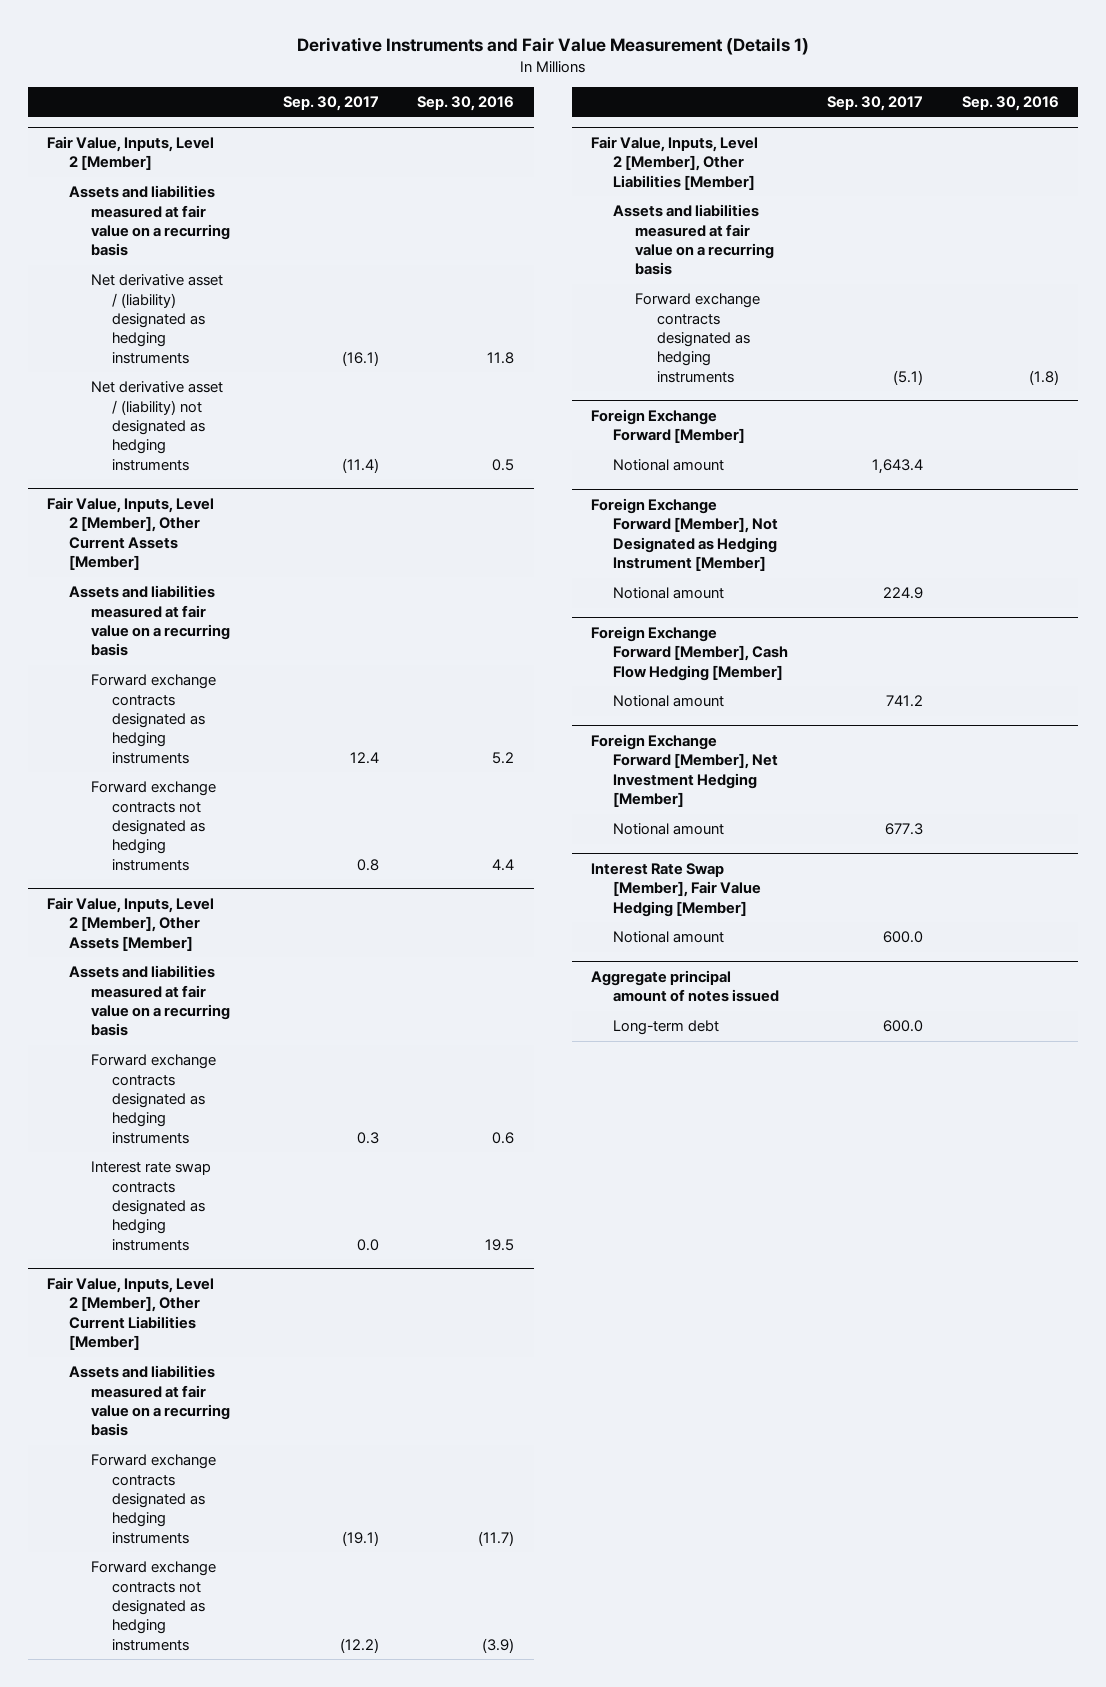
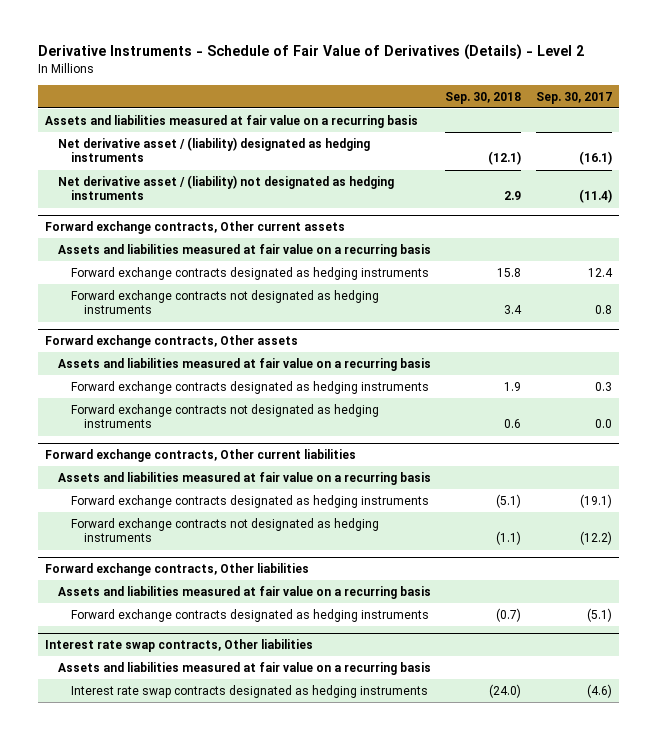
- Derivative Instruments and Fair Value Measurement (Details 1)
+ Derivative Instruments - Schedule of Fair Value of Derivatives (Details) - Level 2
- | Sep. 30, 2017 | Sep. 30, 2016
+ | Sep. 30, 2018 | Sep. 30, 2017
- Fair Value, Inputs, Level 2 [Member]
- Fair Value, Inputs, Level 2 [Member], Other Current Assets [Member]
+ Forward exchange contracts, Other current assets
- Fair Value, Inputs, Level 2 [Member], Other Assets [Member]
+ Forward exchange contracts, Other assets
- Interest rate swap contracts designated as hedging instruments | 0.0 | 19.5
- Fair Value, Inputs, Level 2 [Member], Other Current Liabilities [Member]
+ Forward exchange contracts not designated as hedging instruments | 0.6 | 0.0
+ Forward exchange contracts, Other current liabilities
- Fair Value, Inputs, Level 2 [Member], Other Liabilities [Member]
+ Forward exchange contracts, Other liabilities
- Foreign Exchange Forward [Member]
- Notional amount | 1,643.4 |
- Foreign Exchange Forward [Member], Not Designated as Hedging Instrument [Member]
- Notional amount | 224.9 |
- Foreign Exchange Forward [Member], Cash Flow Hedging [Member]
- Notional amount | 741.2 |
- Foreign Exchange Forward [Member], Net Investment Hedging [Member]
- Notional amount | 677.3 |
- Interest Rate Swap [Member], Fair Value Hedging [Member]
- Notional amount | 600.0 |
- Aggregate principal amount of notes issued
- Long-term debt | 600.0 |
+ Interest rate swap contracts, Other liabilities
+ Assets and liabilities measured at fair value on a recurring basis
+ Interest rate swap contracts designated as hedging instruments | (24.0) | (4.6)

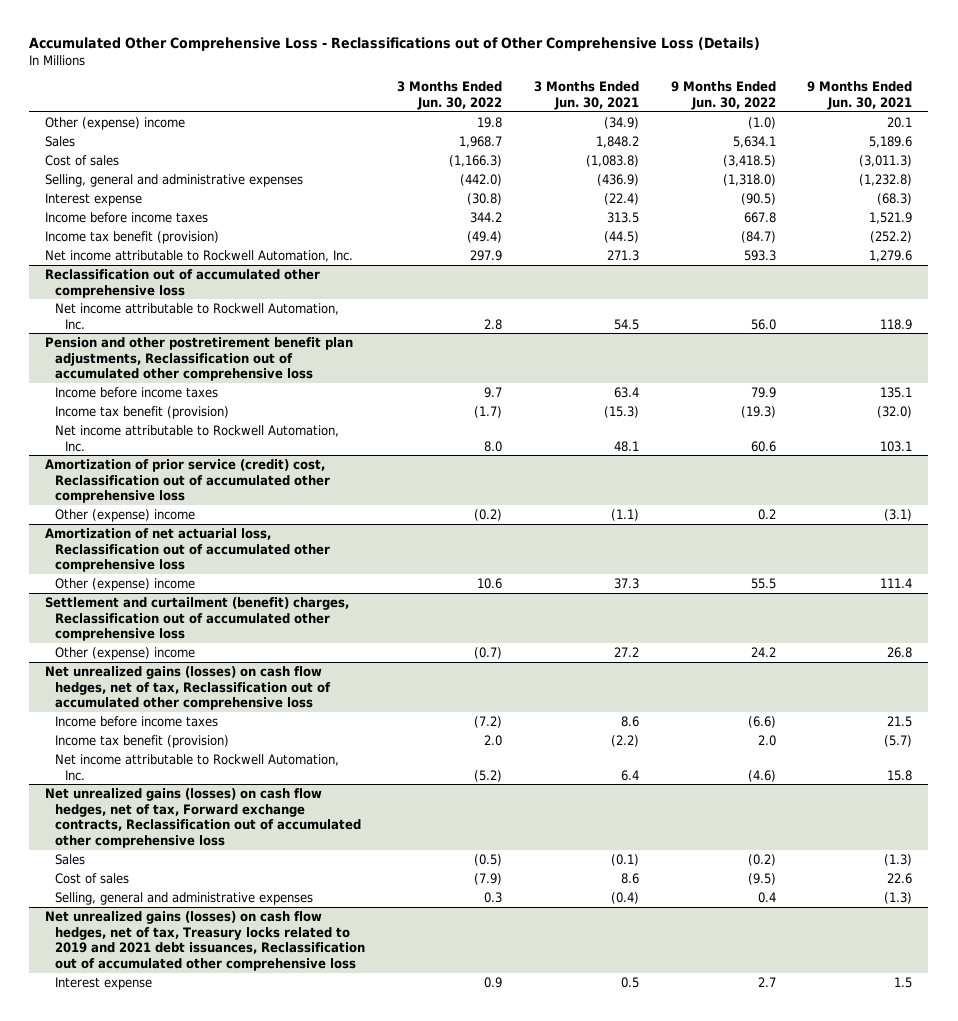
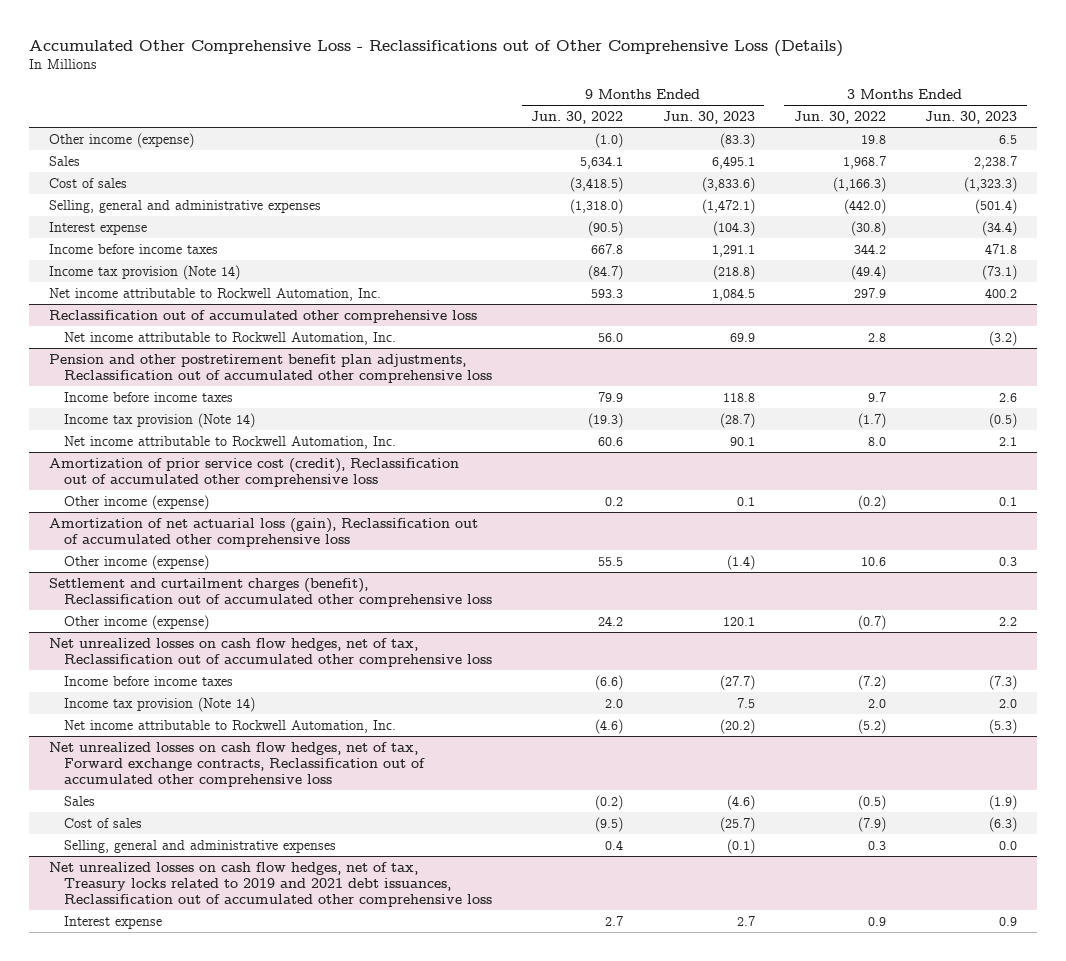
- | 3 Months Ended Jun. 30, 2022 | 3 Months Ended Jun. 30, 2021 | 9 Months Ended Jun. 30, 2022 | 9 Months Ended Jun. 30, 2021
+ | 9 Months Ended Jun. 30, 2022 | 9 Months Ended Jun. 30, 2023 | 3 Months Ended Jun. 30, 2022 | 3 Months Ended Jun. 30, 2023
- Other (expense) income | 19.8 | (34.9) | (1.0) | 20.1
+ Other income (expense) | (1.0) | (83.3) | 19.8 | 6.5
- Income tax benefit (provision) | (49.4) | (44.5) | (84.7) | (252.2)
+ Income tax provision (Note 14) | (84.7) | (218.8) | (49.4) | (73.1)
@ Pension and other postretirement benefit plan adjustments, Reclassification out of accumulated other comprehensive loss
- Income tax benefit (provision) | (1.7) | (15.3) | (19.3) | (32.0)
+ Income tax provision (Note 14) | (19.3) | (28.7) | (1.7) | (0.5)
- Amortization of prior service (credit) cost, Reclassification out of accumulated other comprehensive loss
- Other (expense) income | (0.2) | (1.1) | 0.2 | (3.1)
- Amortization of net actuarial loss, Reclassification out of accumulated other comprehensive loss
- Other (expense) income | 10.6 | 37.3 | 55.5 | 111.4
- Settlement and curtailment (benefit) charges, Reclassification out of accumulated other comprehensive loss
- Other (expense) income | (0.7) | 27.2 | 24.2 | 26.8
- Net unrealized gains (losses) on cash flow hedges, net of tax, Reclassification out of accumulated other comprehensive loss
+ Amortization of prior service cost (credit), Reclassification out of accumulated other comprehensive loss
+ Other income (expense) | 0.2 | 0.1 | (0.2) | 0.1
+ Amortization of net actuarial loss (gain), Reclassification out of accumulated other comprehensive loss
+ Other income (expense) | 55.5 | (1.4) | 10.6 | 0.3
+ Settlement and curtailment charges (benefit), Reclassification out of accumulated other comprehensive loss
+ Other income (expense) | 24.2 | 120.1 | (0.7) | 2.2
+ Net unrealized losses on cash flow hedges, net of tax, Reclassification out of accumulated other comprehensive loss
- Income tax benefit (provision) | 2.0 | (2.2) | 2.0 | (5.7)
+ Income tax provision (Note 14) | 2.0 | 7.5 | 2.0 | 2.0
- Net unrealized gains (losses) on cash flow hedges, net of tax, Forward exchange contracts, Reclassification out of accumulated other comprehensive loss
+ Net unrealized losses on cash flow hedges, net of tax, Forward exchange contracts, Reclassification out of accumulated other comprehensive loss
- Net unrealized gains (losses) on cash flow hedges, net of tax, Treasury locks related to 2019 and 2021 debt issuances, Reclassification out of accumulated other comprehensive loss
+ Net unrealized losses on cash flow hedges, net of tax, Treasury locks related to 2019 and 2021 debt issuances, Reclassification out of accumulated other comprehensive loss

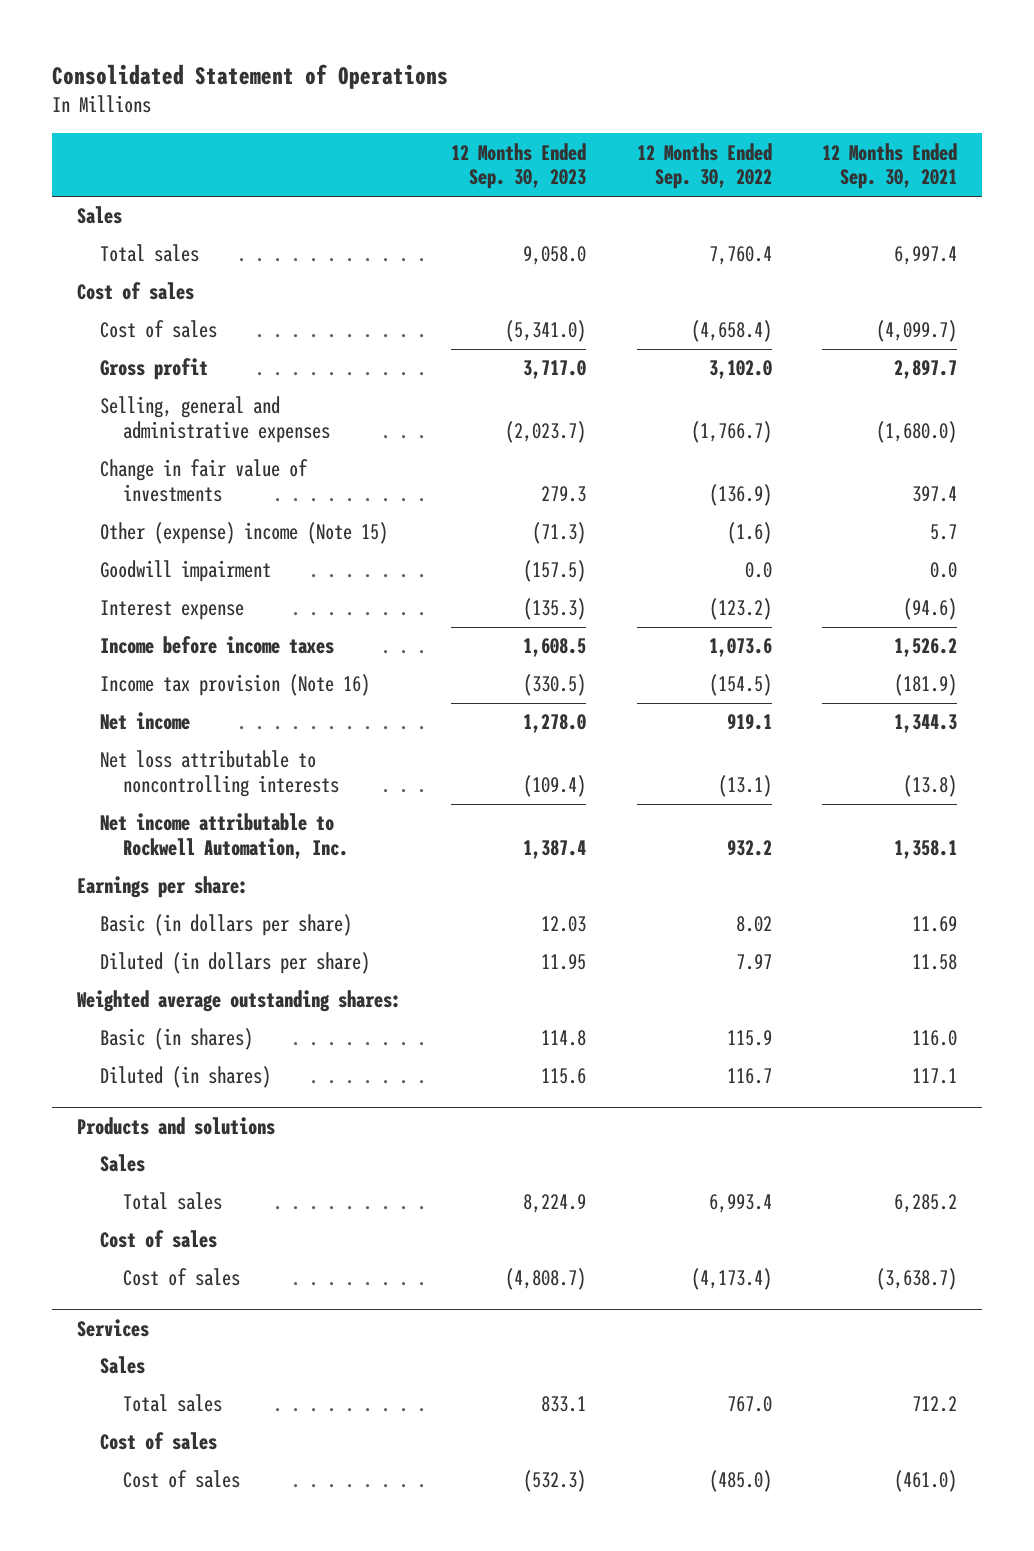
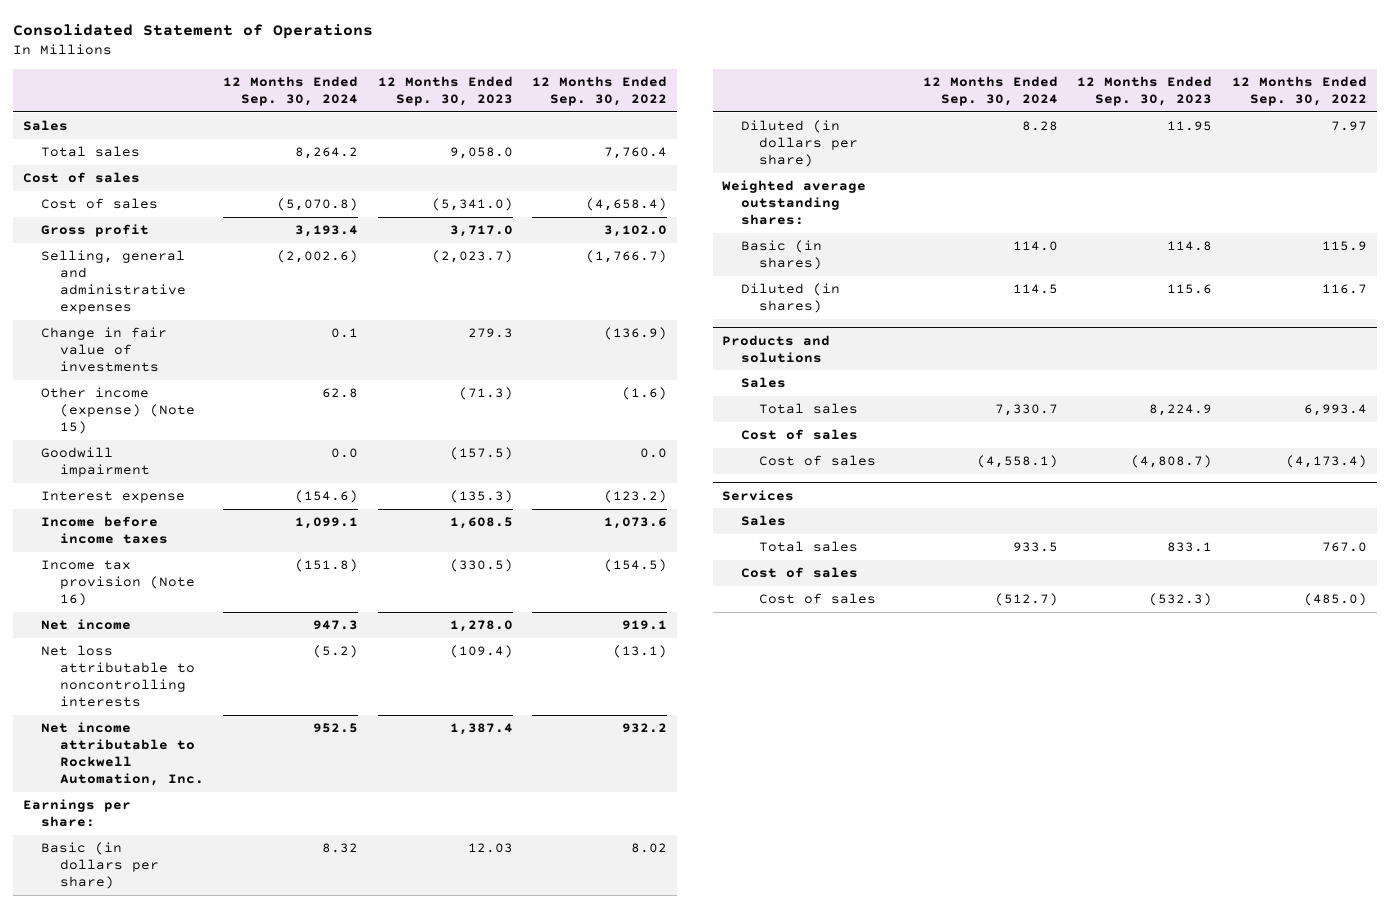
- | 12 Months Ended Sep. 30, 2023 | 12 Months Ended Sep. 30, 2022 | 12 Months Ended Sep. 30, 2021
+ | 12 Months Ended Sep. 30, 2024 | 12 Months Ended Sep. 30, 2023 | 12 Months Ended Sep. 30, 2022
- Other (expense) income (Note 15) | (71.3) | (1.6) | 5.7
+ Other income (expense) (Note 15) | 62.8 | (71.3) | (1.6)

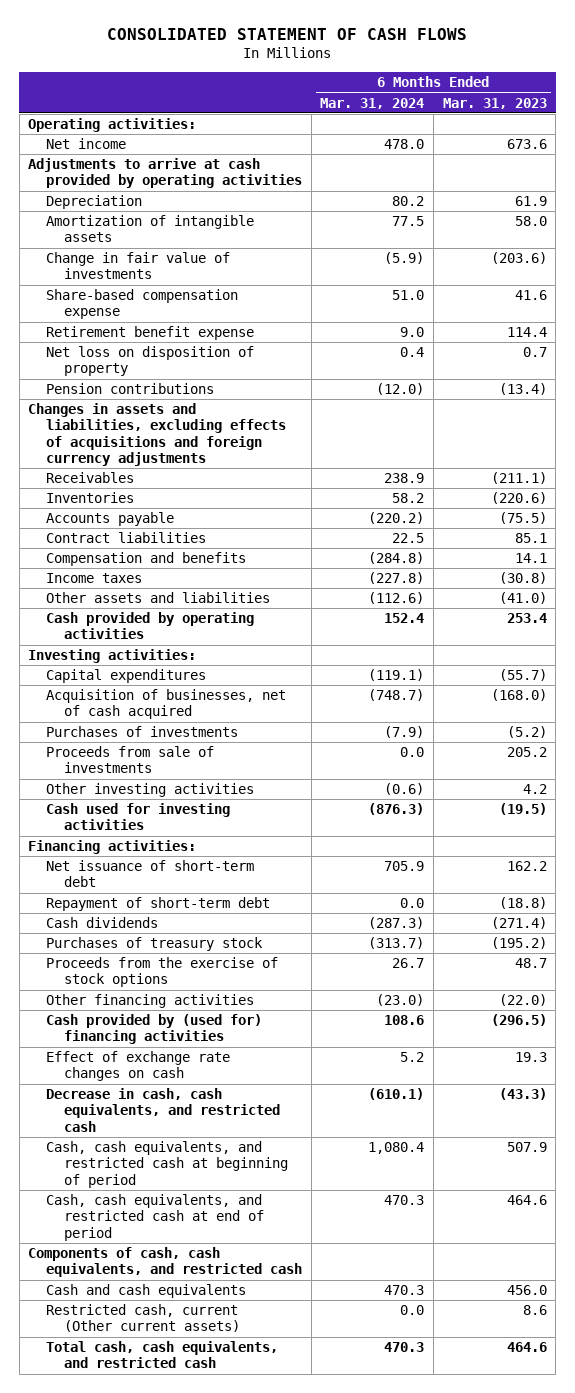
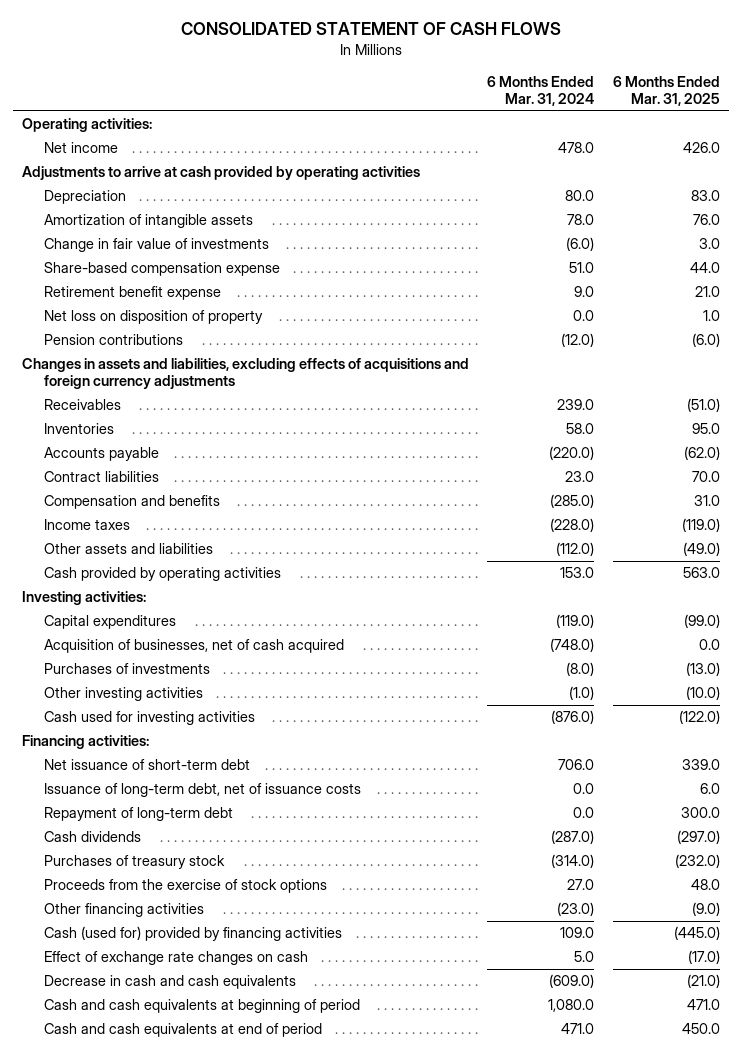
- | 6 Months Ended Mar. 31, 2024 | 6 Months Ended Mar. 31, 2023
+ | 6 Months Ended Mar. 31, 2024 | 6 Months Ended Mar. 31, 2025
- Depreciation | 80.2 | 61.9
- Amortization of intangible assets | 77.5 | 58.0
- Change in fair value of investments | (5.9) | (203.6)
+ Depreciation | 80.0 | 83.0
+ Amortization of intangible assets | 78.0 | 76.0
+ Change in fair value of investments | (6.0) | 3.0
- Net loss on disposition of property | 0.4 | 0.7
+ Net loss on disposition of property | 0.0 | 1.0
- Receivables | 238.9 | (211.1)
- Inventories | 58.2 | (220.6)
- Accounts payable | (220.2) | (75.5)
- Contract liabilities | 22.5 | 85.1
- Compensation and benefits | (284.8) | 14.1
- Income taxes | (227.8) | (30.8)
- Other assets and liabilities | (112.6) | (41.0)
- Cash provided by operating activities | 152.4 | 253.4
+ Receivables | 239.0 | (51.0)
+ Inventories | 58.0 | 95.0
+ Accounts payable | (220.0) | (62.0)
+ Contract liabilities | 23.0 | 70.0
+ Compensation and benefits | (285.0) | 31.0
+ Income taxes | (228.0) | (119.0)
+ Other assets and liabilities | (112.0) | (49.0)
+ Cash provided by operating activities | 153.0 | 563.0
- Capital expenditures | (119.1) | (55.7)
- Acquisition of businesses, net of cash acquired | (748.7) | (168.0)
- Purchases of investments | (7.9) | (5.2)
- Proceeds from sale of investments | 0.0 | 205.2
- Other investing activities | (0.6) | 4.2
- Cash used for investing activities | (876.3) | (19.5)
+ Capital expenditures | (119.0) | (99.0)
+ Acquisition of businesses, net of cash acquired | (748.0) | 0.0
+ Purchases of investments | (8.0) | (13.0)
+ Other investing activities | (1.0) | (10.0)
+ Cash used for investing activities | (876.0) | (122.0)
- Net issuance of short-term debt | 705.9 | 162.2
- Repayment of short-term debt | 0.0 | (18.8)
- Cash dividends | (287.3) | (271.4)
- Purchases of treasury stock | (313.7) | (195.2)
- Proceeds from the exercise of stock options | 26.7 | 48.7
+ Net issuance of short-term debt | 706.0 | 339.0
+ Issuance of long-term debt, net of issuance costs | 0.0 | 6.0
+ Repayment of long-term debt | 0.0 | 300.0
+ Cash dividends | (287.0) | (297.0)
+ Purchases of treasury stock | (314.0) | (232.0)
+ Proceeds from the exercise of stock options | 27.0 | 48.0
- Cash provided by (used for) financing activities | 108.6 | (296.5)
- Effect of exchange rate changes on cash | 5.2 | 19.3
- Decrease in cash, cash equivalents, and restricted cash | (610.1) | (43.3)
- Cash, cash equivalents, and restricted cash at beginning of period | 1,080.4 | 507.9
- Cash, cash equivalents, and restricted cash at end of period | 470.3 | 464.6
- Components of cash, cash equivalents, and restricted cash
- Cash and cash equivalents | 470.3 | 456.0
- Restricted cash, current (Other current assets) | 0.0 | 8.6
- Total cash, cash equivalents, and restricted cash | 470.3 | 464.6
+ Cash (used for) provided by financing activities | 109.0 | (445.0)
+ Effect of exchange rate changes on cash | 5.0 | (17.0)
+ Decrease in cash and cash equivalents | (609.0) | (21.0)
+ Cash and cash equivalents at beginning of period | 1,080.0 | 471.0
+ Cash and cash equivalents at end of period | 471.0 | 450.0

